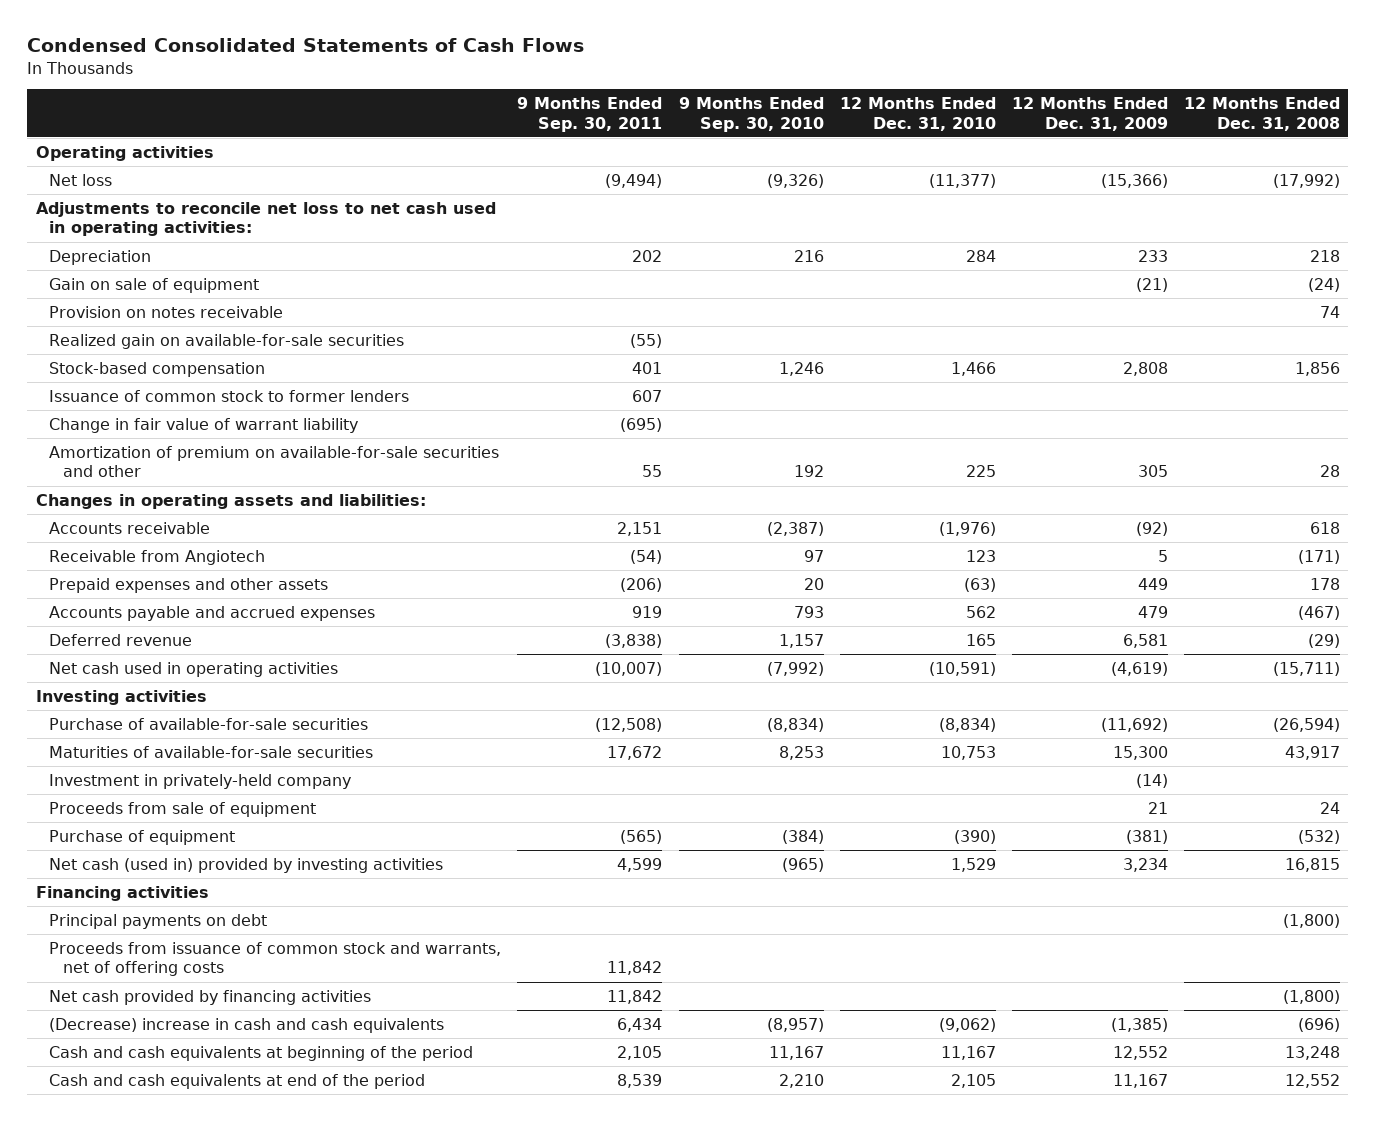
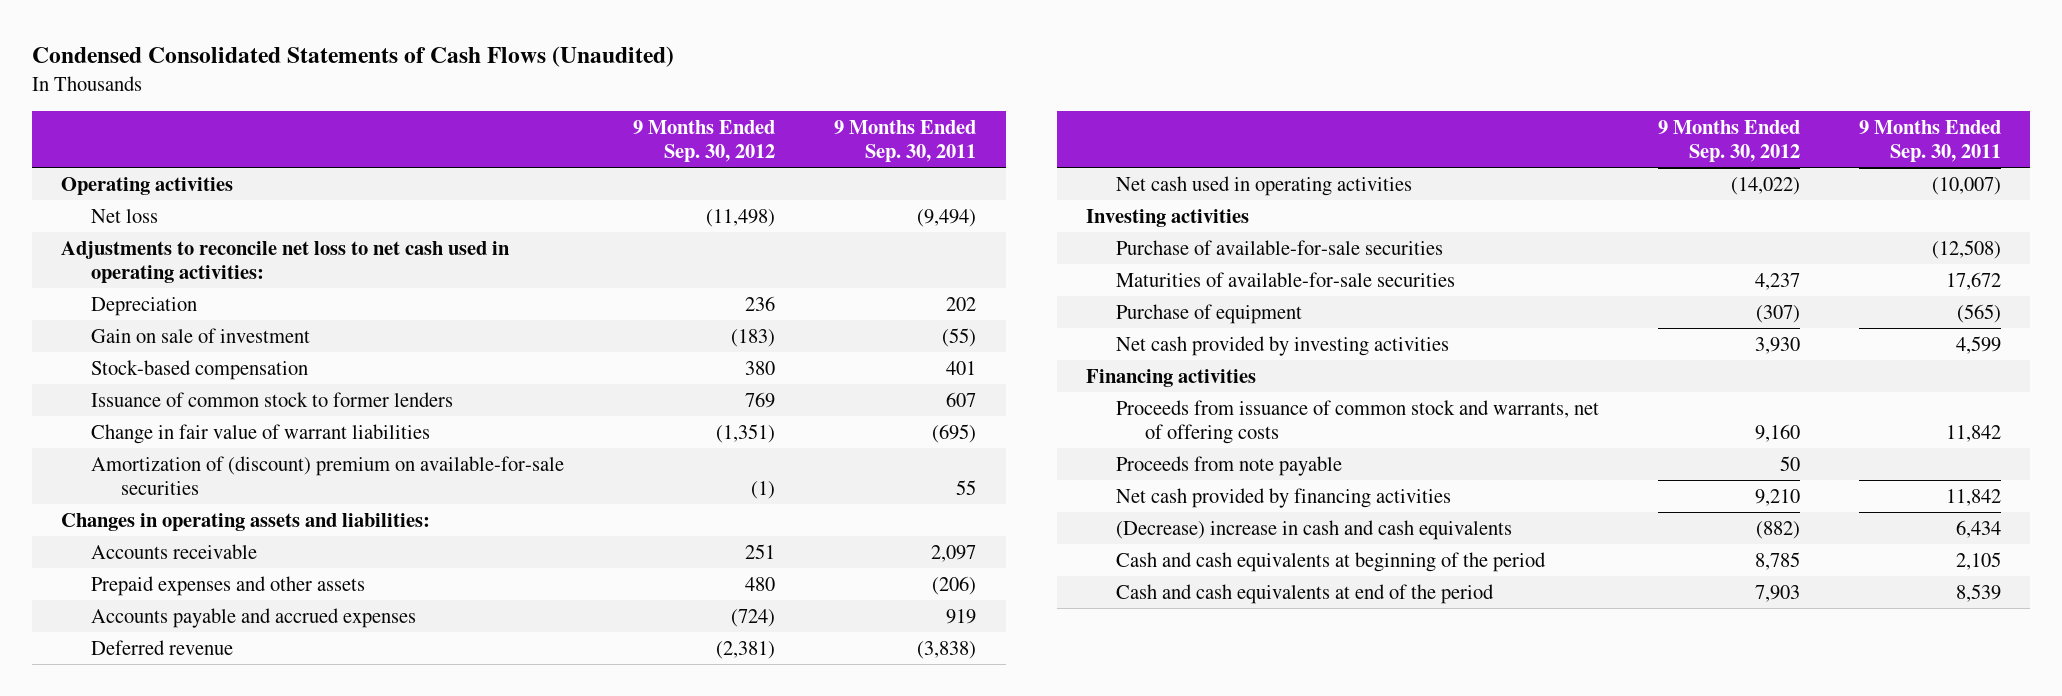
- Condensed Consolidated Statements of Cash Flows
+ Condensed Consolidated Statements of Cash Flows (Unaudited)
- | 9 Months Ended Sep. 30, 2011 | 9 Months Ended Sep. 30, 2010 | 12 Months Ended Dec. 31, 2010 | 12 Months Ended Dec. 31, 2009 | 12 Months Ended Dec. 31, 2008
+ | 9 Months Ended Sep. 30, 2012 | 9 Months Ended Sep. 30, 2011
- Gain on sale of equipment | | | | (21) | (24)
- Provision on notes receivable | | | | | 74
- Realized gain on available-for-sale securities | (55) | | | |
+ Gain on sale of investment | (183) | (55)
- Change in fair value of warrant liability | (695) | | | |
- Amortization of premium on available-for-sale securities and other | 55 | 192 | 225 | 305 | 28
+ Change in fair value of warrant liabilities | (1,351) | (695)
+ Amortization of (discount) premium on available-for-sale securities | (1) | 55
- Accounts receivable | 2,151 | (2,387) | (1,976) | (92) | 618
- Receivable from Angiotech | (54) | 97 | 123 | 5 | (171)
+ Accounts receivable | 251 | 2,097
- Investment in privately-held company | | | | (14) |
- Proceeds from sale of equipment | | | | 21 | 24
- Net cash (used in) provided by investing activities | 4,599 | (965) | 1,529 | 3,234 | 16,815
+ Net cash provided by investing activities | 3,930 | 4,599
- Principal payments on debt | | | | | (1,800)
+ Proceeds from note payable | 50 |

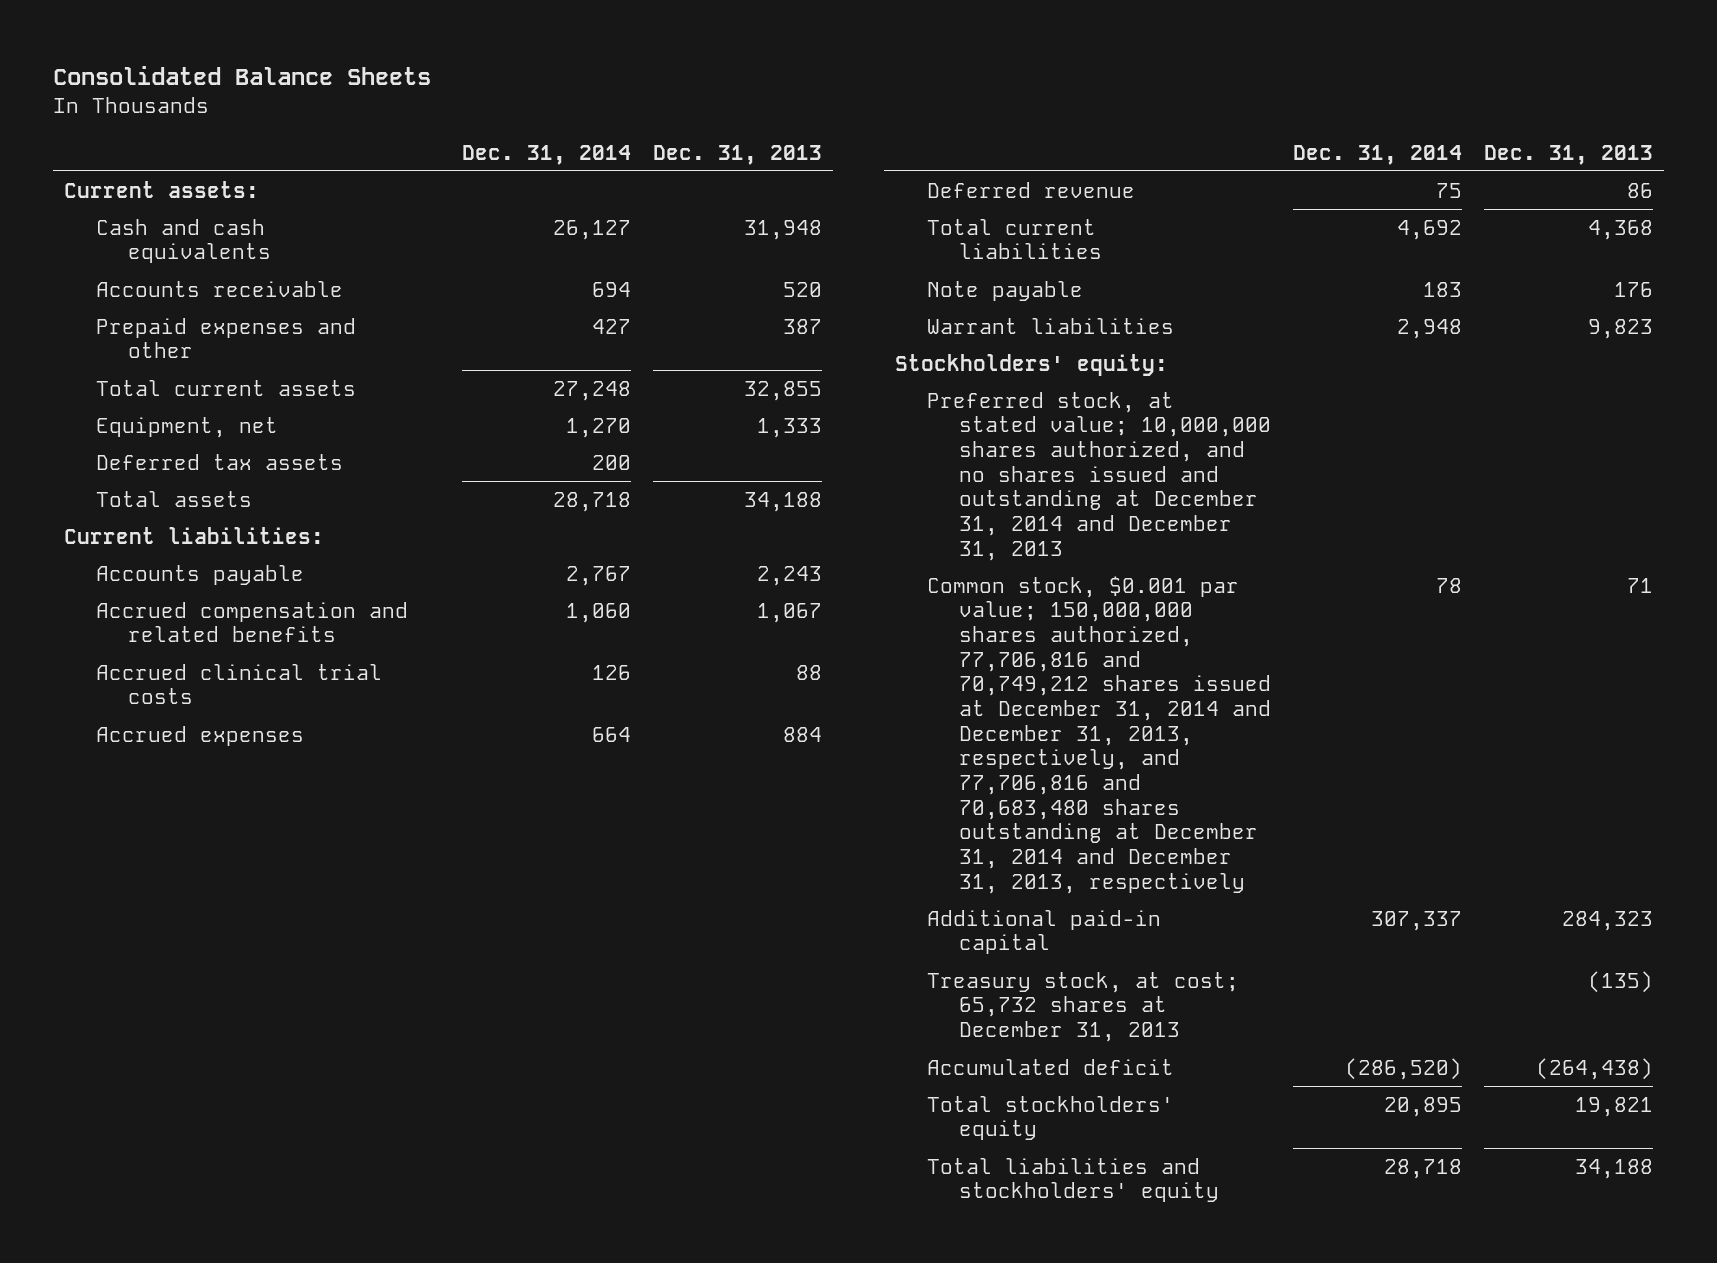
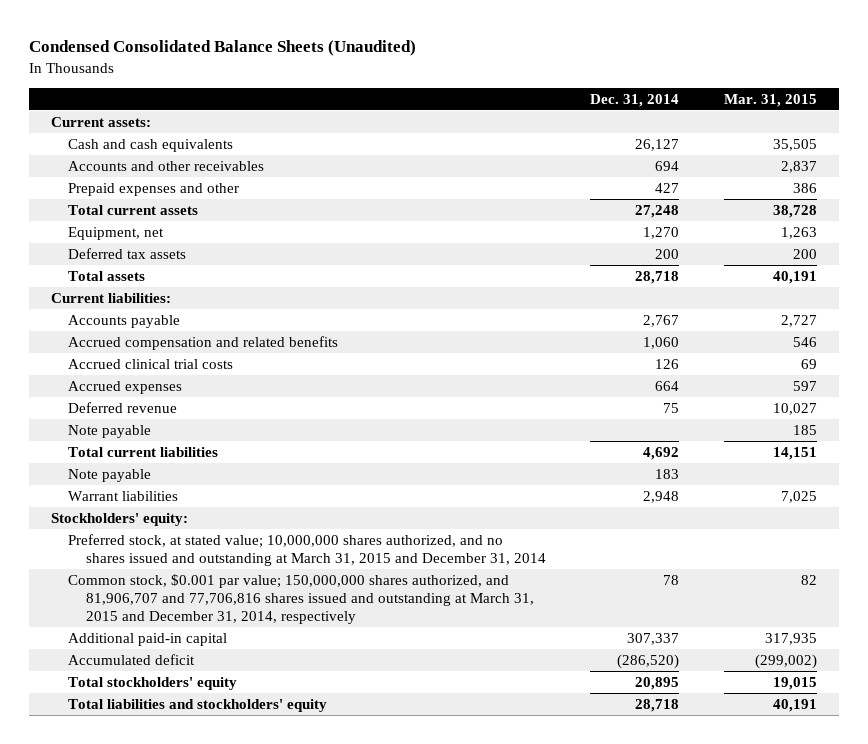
- Consolidated Balance Sheets
+ Condensed Consolidated Balance Sheets (Unaudited)
- | Dec. 31, 2014 | Dec. 31, 2013
+ | Dec. 31, 2014 | Mar. 31, 2015
- Accounts receivable | 694 | 520
+ Accounts and other receivables | 694 | 2,837
+ Note payable | | 185
- Preferred stock, at stated value; 10,000,000 shares authorized, and no shares issued and outstanding at December 31, 2014 and December 31, 2013
- Common stock, $0.001 par value; 150,000,000 shares authorized, 77,706,816 and 70,749,212 shares issued at December 31, 2014 and December 31, 2013, respectively, and 77,706,816 and 70,683,480 shares outstanding at December 31, 2014 and December 31, 2013, respectively | 78 | 71
+ Preferred stock, at stated value; 10,000,000 shares authorized, and no shares issued and outstanding at March 31, 2015 and December 31, 2014
+ Common stock, $0.001 par value; 150,000,000 shares authorized, and 81,906,707 and 77,706,816 shares issued and outstanding at March 31, 2015 and December 31, 2014, respectively | 78 | 82
- Treasury stock, at cost; 65,732 shares at December 31, 2013 | | (135)

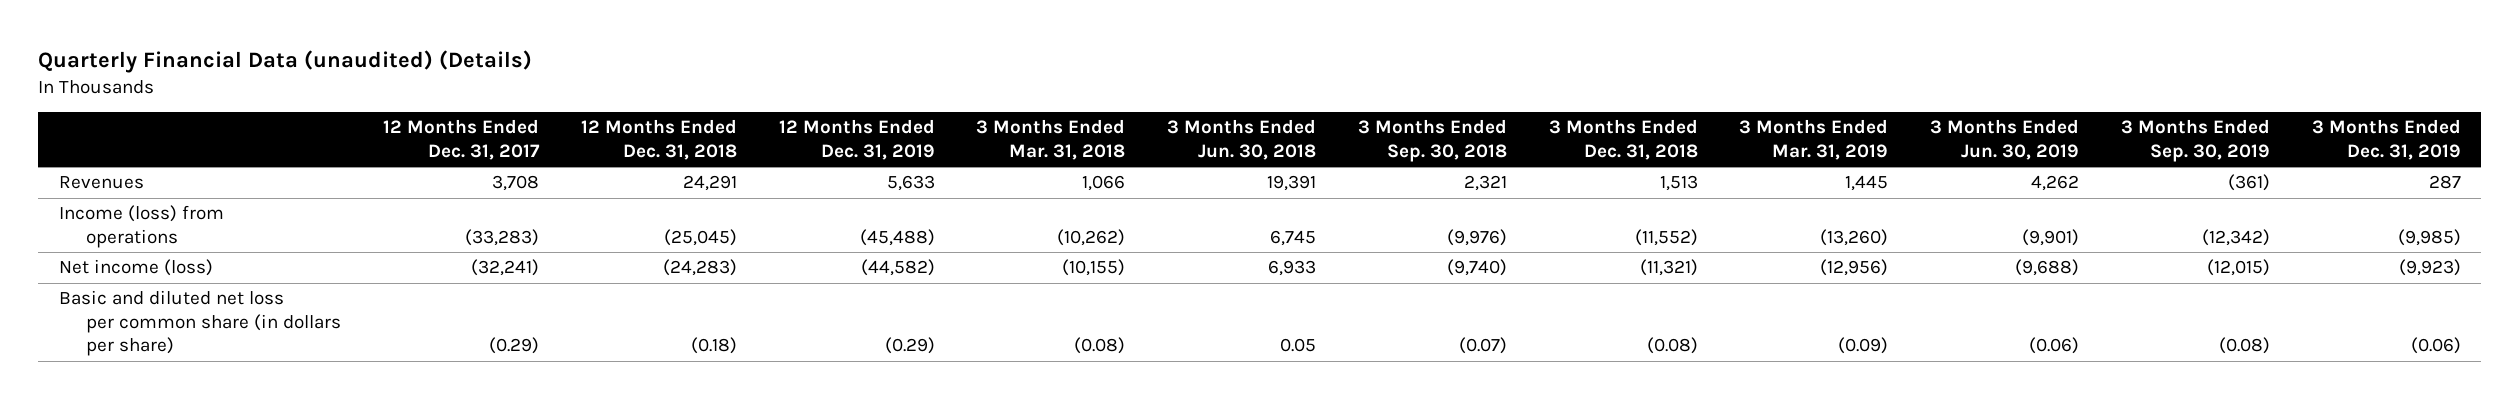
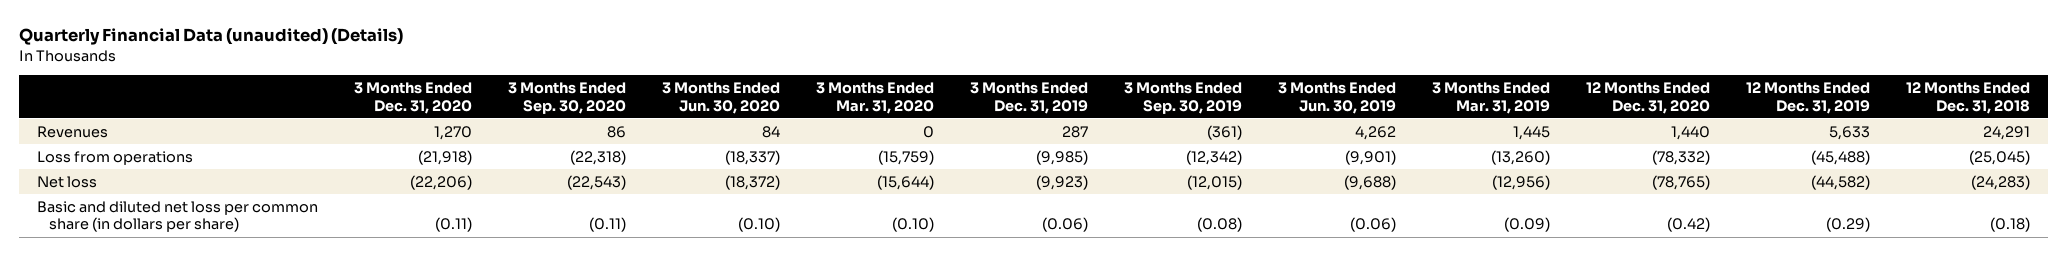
- | 12 Months Ended Dec. 31, 2017 | 12 Months Ended Dec. 31, 2018 | 12 Months Ended Dec. 31, 2019 | 3 Months Ended Mar. 31, 2018 | 3 Months Ended Jun. 30, 2018 | 3 Months Ended Sep. 30, 2018 | 3 Months Ended Dec. 31, 2018 | 3 Months Ended Mar. 31, 2019 | 3 Months Ended Jun. 30, 2019 | 3 Months Ended Sep. 30, 2019 | 3 Months Ended Dec. 31, 2019
+ | 3 Months Ended Dec. 31, 2020 | 3 Months Ended Sep. 30, 2020 | 3 Months Ended Jun. 30, 2020 | 3 Months Ended Mar. 31, 2020 | 3 Months Ended Dec. 31, 2019 | 3 Months Ended Sep. 30, 2019 | 3 Months Ended Jun. 30, 2019 | 3 Months Ended Mar. 31, 2019 | 12 Months Ended Dec. 31, 2020 | 12 Months Ended Dec. 31, 2019 | 12 Months Ended Dec. 31, 2018
- Income (loss) from operations | (33,283) | (25,045) | (45,488) | (10,262) | 6,745 | (9,976) | (11,552) | (13,260) | (9,901) | (12,342) | (9,985)
- Net income (loss) | (32,241) | (24,283) | (44,582) | (10,155) | 6,933 | (9,740) | (11,321) | (12,956) | (9,688) | (12,015) | (9,923)
+ Loss from operations | (21,918) | (22,318) | (18,337) | (15,759) | (9,985) | (12,342) | (9,901) | (13,260) | (78,332) | (45,488) | (25,045)
+ Net loss | (22,206) | (22,543) | (18,372) | (15,644) | (9,923) | (12,015) | (9,688) | (12,956) | (78,765) | (44,582) | (24,283)

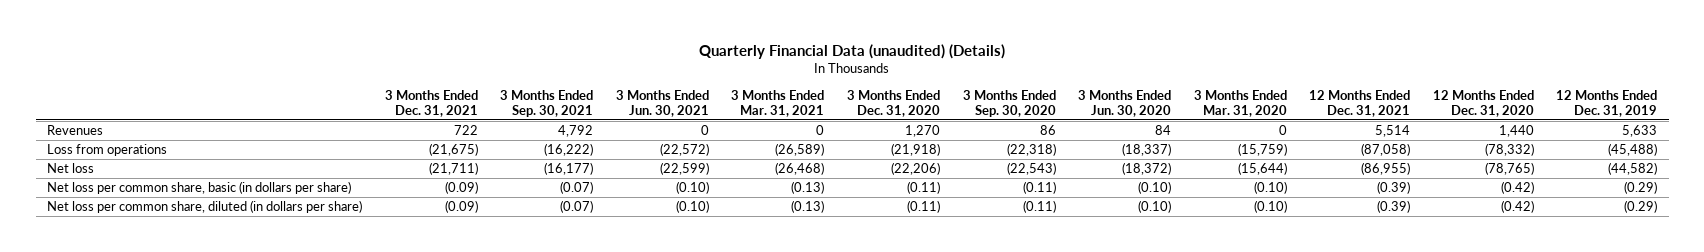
- | 3 Months Ended Dec. 31, 2020 | 3 Months Ended Sep. 30, 2020 | 3 Months Ended Jun. 30, 2020 | 3 Months Ended Mar. 31, 2020 | 3 Months Ended Dec. 31, 2019 | 3 Months Ended Sep. 30, 2019 | 3 Months Ended Jun. 30, 2019 | 3 Months Ended Mar. 31, 2019 | 12 Months Ended Dec. 31, 2020 | 12 Months Ended Dec. 31, 2019 | 12 Months Ended Dec. 31, 2018
+ | 3 Months Ended Dec. 31, 2021 | 3 Months Ended Sep. 30, 2021 | 3 Months Ended Jun. 30, 2021 | 3 Months Ended Mar. 31, 2021 | 3 Months Ended Dec. 31, 2020 | 3 Months Ended Sep. 30, 2020 | 3 Months Ended Jun. 30, 2020 | 3 Months Ended Mar. 31, 2020 | 12 Months Ended Dec. 31, 2021 | 12 Months Ended Dec. 31, 2020 | 12 Months Ended Dec. 31, 2019
- Basic and diluted net loss per common share (in dollars per share) | (0.11) | (0.11) | (0.10) | (0.10) | (0.06) | (0.08) | (0.06) | (0.09) | (0.42) | (0.29) | (0.18)
+ Net loss per common share, basic (in dollars per share) | (0.09) | (0.07) | (0.10) | (0.13) | (0.11) | (0.11) | (0.10) | (0.10) | (0.39) | (0.42) | (0.29)
+ Net loss per common share, diluted (in dollars per share) | (0.09) | (0.07) | (0.10) | (0.13) | (0.11) | (0.11) | (0.10) | (0.10) | (0.39) | (0.42) | (0.29)

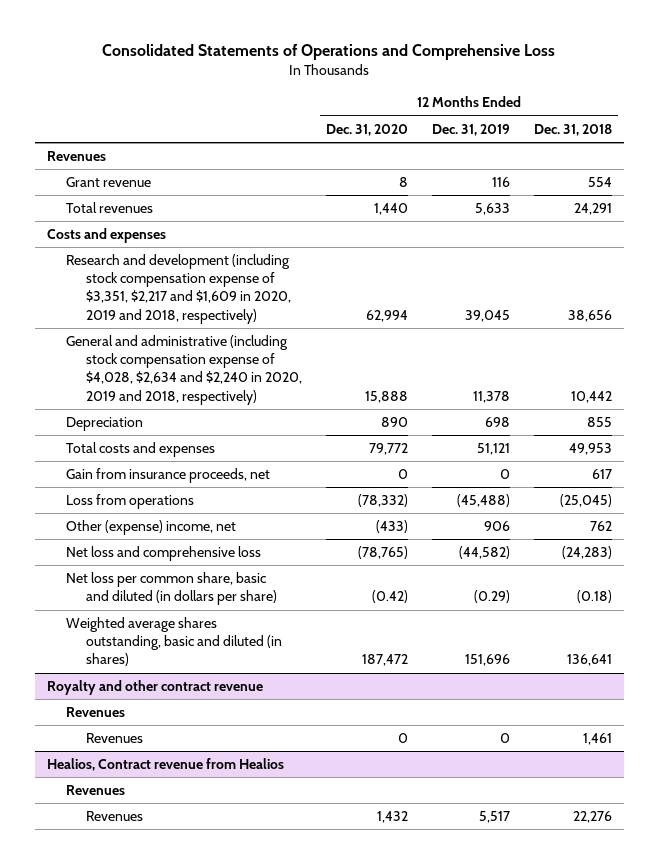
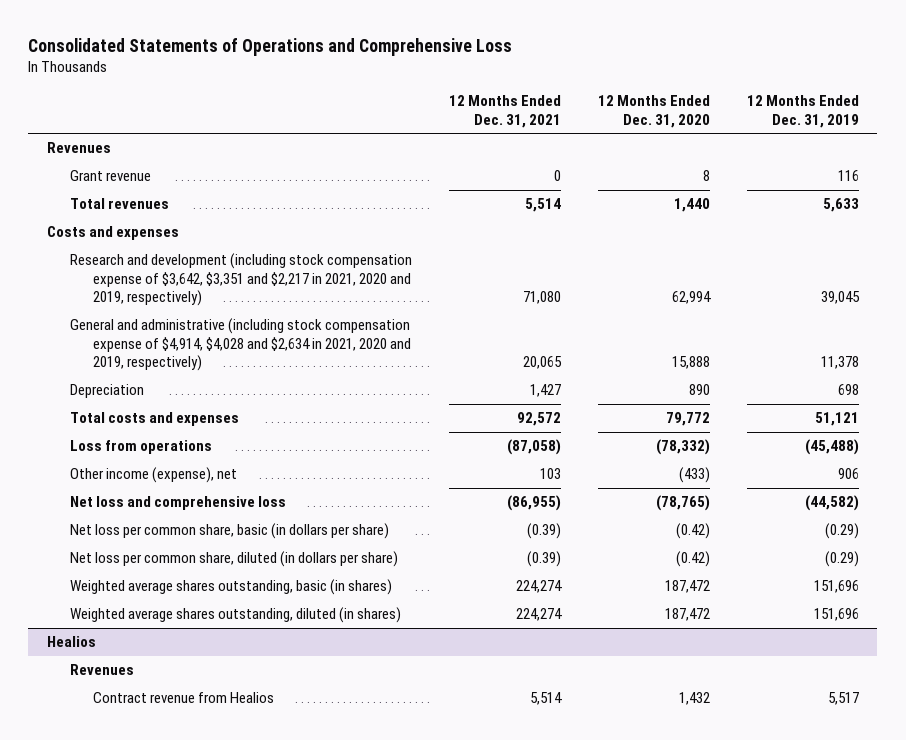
- | 12 Months Ended Dec. 31, 2020 | 12 Months Ended Dec. 31, 2019 | 12 Months Ended Dec. 31, 2018
+ | 12 Months Ended Dec. 31, 2021 | 12 Months Ended Dec. 31, 2020 | 12 Months Ended Dec. 31, 2019
- Research and development (including stock compensation expense of $3,351, $2,217 and $1,609 in 2020, 2019 and 2018, respectively) | 62,994 | 39,045 | 38,656
- General and administrative (including stock compensation expense of $4,028, $2,634 and $2,240 in 2020, 2019 and 2018, respectively) | 15,888 | 11,378 | 10,442
+ Research and development (including stock compensation expense of $3,642, $3,351 and $2,217 in 2021, 2020 and 2019, respectively) | 71,080 | 62,994 | 39,045
+ General and administrative (including stock compensation expense of $4,914, $4,028 and $2,634 in 2021, 2020 and 2019, respectively) | 20,065 | 15,888 | 11,378
- Gain from insurance proceeds, net | 0 | 0 | 617
- Other (expense) income, net | (433) | 906 | 762
+ Other income (expense), net | 103 | (433) | 906
- Net loss per common share, basic and diluted (in dollars per share) | (0.42) | (0.29) | (0.18)
- Weighted average shares outstanding, basic and diluted (in shares) | 187,472 | 151,696 | 136,641
- Royalty and other contract revenue
- Revenues
- Revenues | 0 | 0 | 1,461
- Healios, Contract revenue from Healios
+ Net loss per common share, basic (in dollars per share) | (0.39) | (0.42) | (0.29)
+ Net loss per common share, diluted (in dollars per share) | (0.39) | (0.42) | (0.29)
+ Weighted average shares outstanding, basic (in shares) | 224,274 | 187,472 | 151,696
+ Weighted average shares outstanding, diluted (in shares) | 224,274 | 187,472 | 151,696
+ Healios
- Revenues | 1,432 | 5,517 | 22,276
+ Contract revenue from Healios | 5,514 | 1,432 | 5,517

